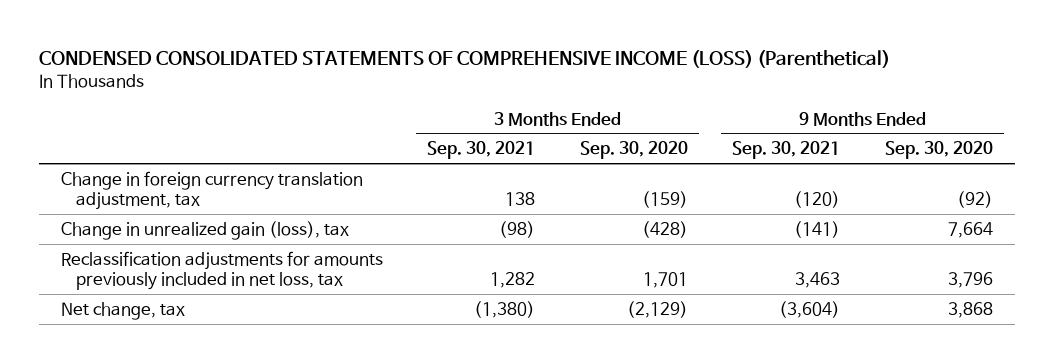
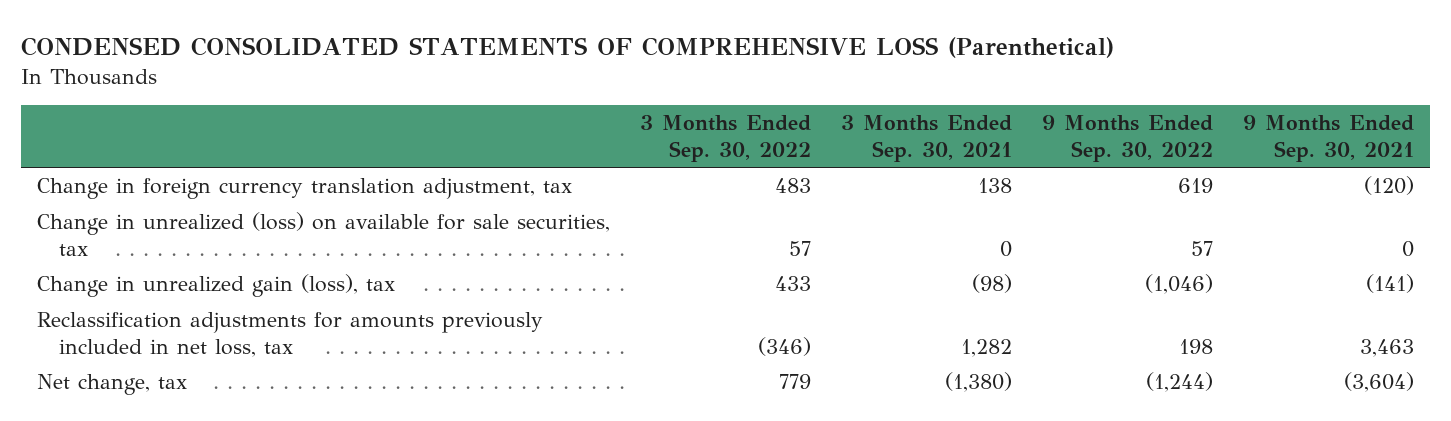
- CONDENSED CONSOLIDATED STATEMENTS OF COMPREHENSIVE INCOME (LOSS) (Parenthetical)
+ CONDENSED CONSOLIDATED STATEMENTS OF COMPREHENSIVE LOSS (Parenthetical)
- | 3 Months Ended Sep. 30, 2021 | 3 Months Ended Sep. 30, 2020 | 9 Months Ended Sep. 30, 2021 | 9 Months Ended Sep. 30, 2020
+ | 3 Months Ended Sep. 30, 2022 | 3 Months Ended Sep. 30, 2021 | 9 Months Ended Sep. 30, 2022 | 9 Months Ended Sep. 30, 2021
+ Change in unrealized (loss) on available for sale securities, tax | 57 | 0 | 57 | 0

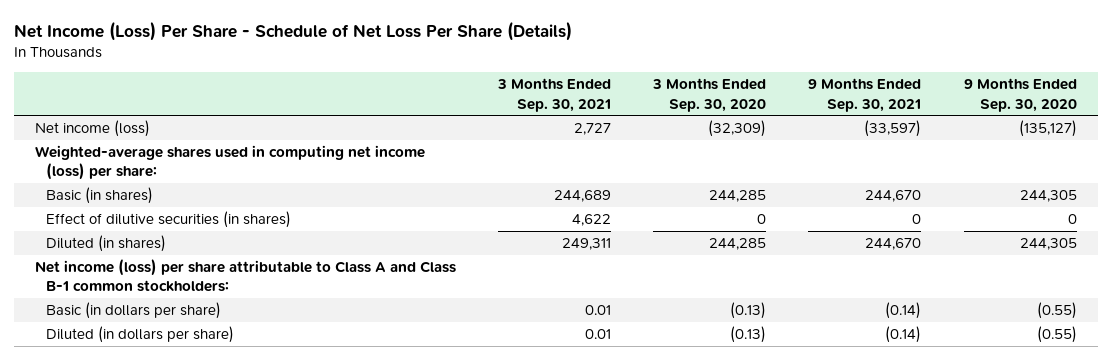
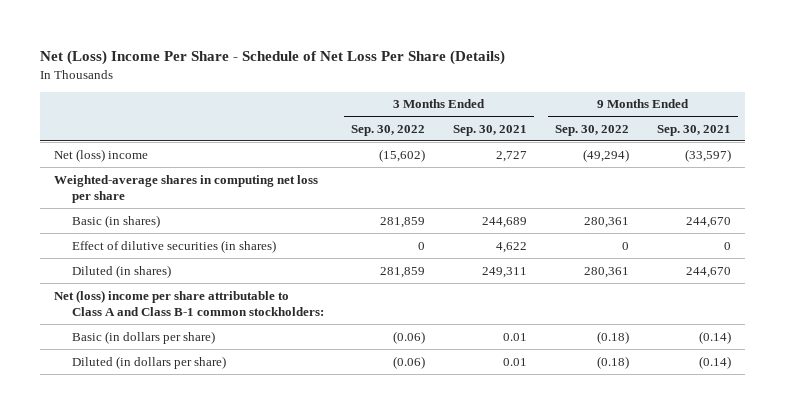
- Net Income (Loss) Per Share - Schedule of Net Loss Per Share (Details)
+ Net (Loss) Income Per Share - Schedule of Net Loss Per Share (Details)
- | 3 Months Ended Sep. 30, 2021 | 3 Months Ended Sep. 30, 2020 | 9 Months Ended Sep. 30, 2021 | 9 Months Ended Sep. 30, 2020
+ | 3 Months Ended Sep. 30, 2022 | 3 Months Ended Sep. 30, 2021 | 9 Months Ended Sep. 30, 2022 | 9 Months Ended Sep. 30, 2021
- Net income (loss) | 2,727 | (32,309) | (33,597) | (135,127)
- Weighted-average shares used in computing net income (loss) per share:
+ Net (loss) income | (15,602) | 2,727 | (49,294) | (33,597)
+ Weighted-average shares in computing net loss per share
- Net income (loss) per share attributable to Class A and Class B-1 common stockholders:
+ Net (loss) income per share attributable to Class A and Class B-1 common stockholders:

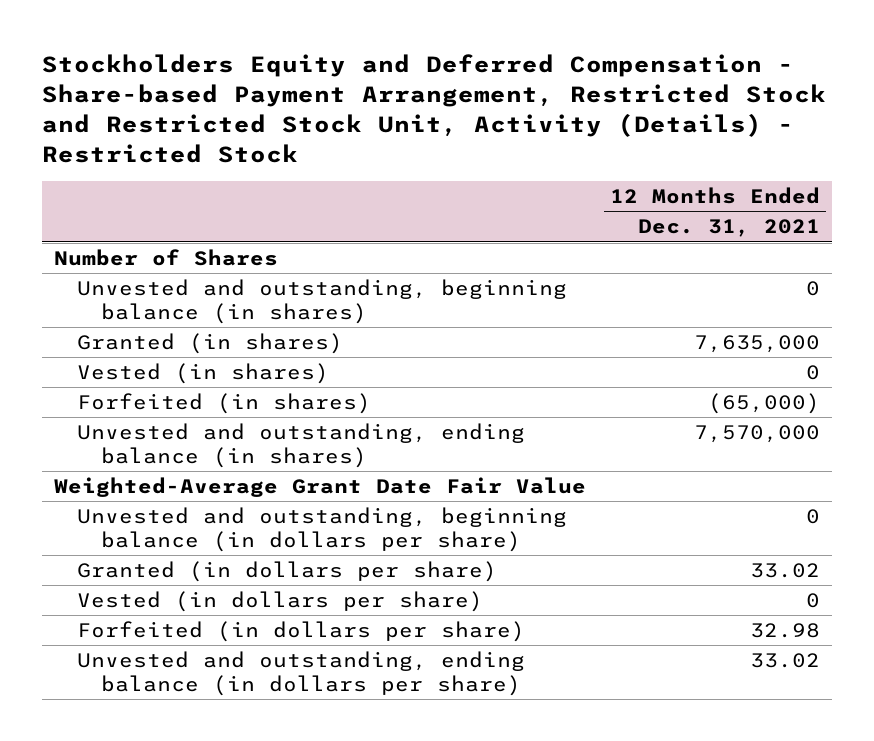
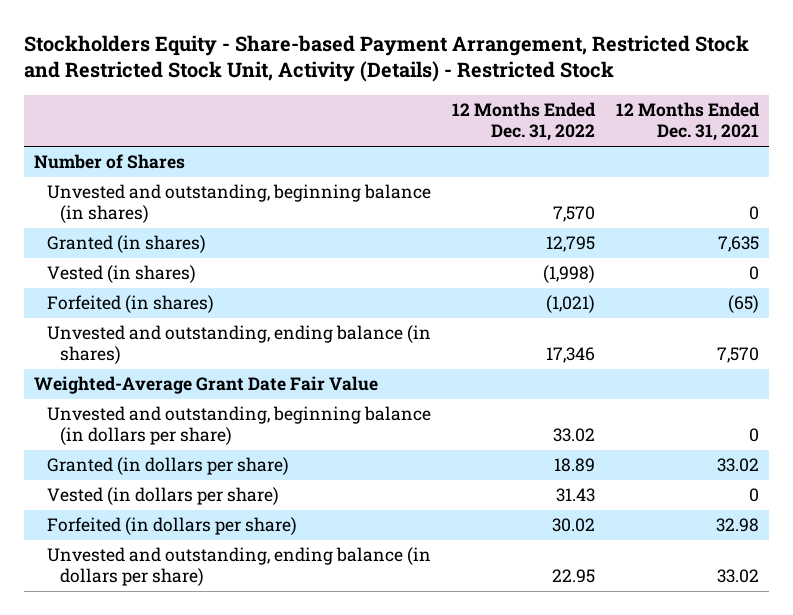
- Stockholders Equity and Deferred Compensation - Share-based Payment Arrangement, Restricted Stock and Restricted Stock Unit, Activity (Details) - Restricted Stock
+ Stockholders Equity - Share-based Payment Arrangement, Restricted Stock and Restricted Stock Unit, Activity (Details) - Restricted Stock
- | 12 Months Ended Dec. 31, 2021
+ | 12 Months Ended Dec. 31, 2022 | 12 Months Ended Dec. 31, 2021
- Granted (in shares) | 7,635,000
+ Granted (in shares) | 12,795 | 7,635
- Forfeited (in shares) | (65,000)
- Unvested and outstanding, ending balance (in shares) | 7,570,000
+ Forfeited (in shares) | (1,021) | (65)
+ Unvested and outstanding, ending balance (in shares) | 17,346 | 7,570

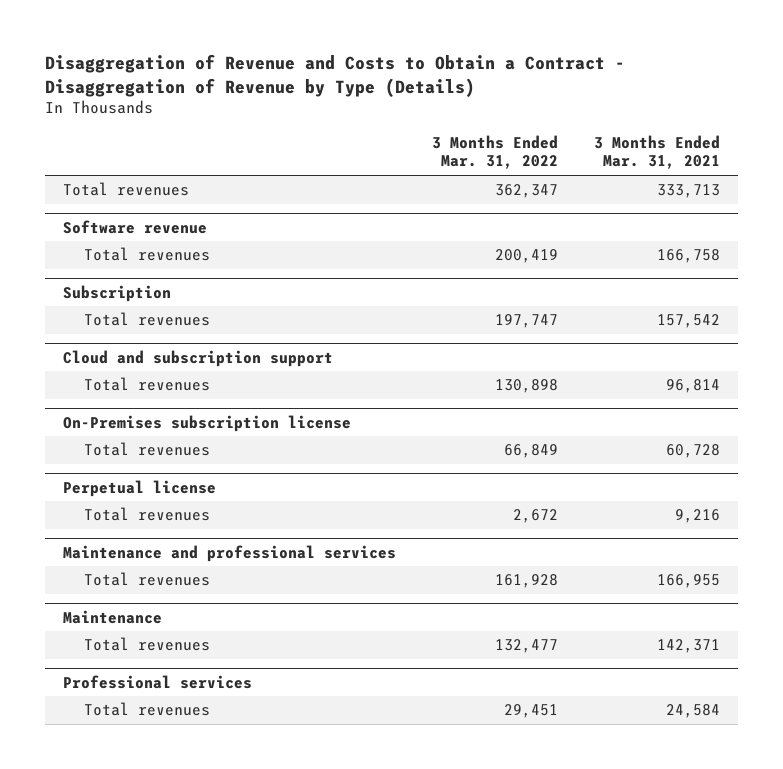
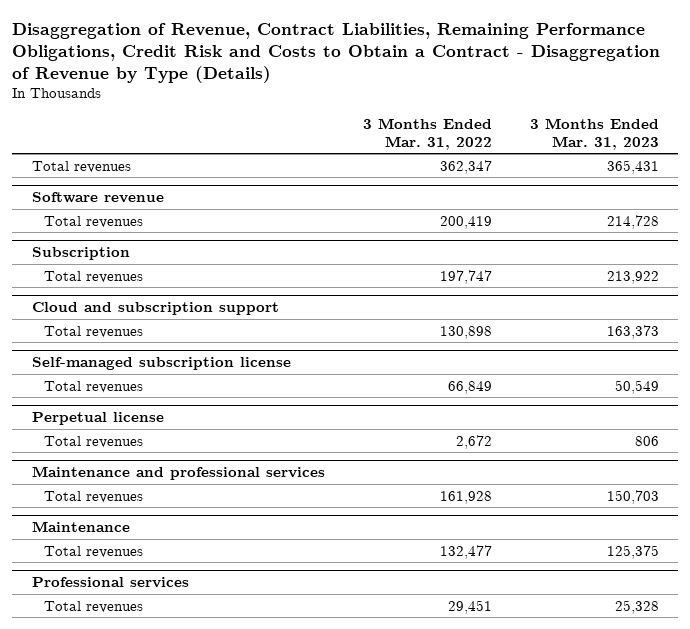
- Disaggregation of Revenue and Costs to Obtain a Contract - Disaggregation of Revenue by Type (Details)
+ Disaggregation of Revenue, Contract Liabilities, Remaining Performance Obligations, Credit Risk and Costs to Obtain a Contract - Disaggregation of Revenue by Type (Details)
- | 3 Months Ended Mar. 31, 2022 | 3 Months Ended Mar. 31, 2021
+ | 3 Months Ended Mar. 31, 2022 | 3 Months Ended Mar. 31, 2023
- On-Premises subscription license
+ Self-managed subscription license

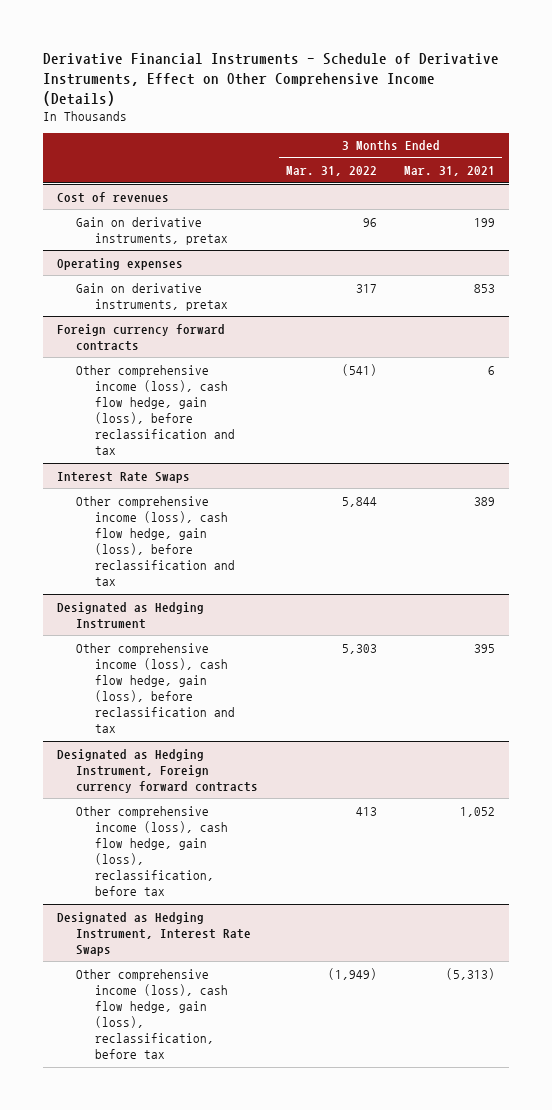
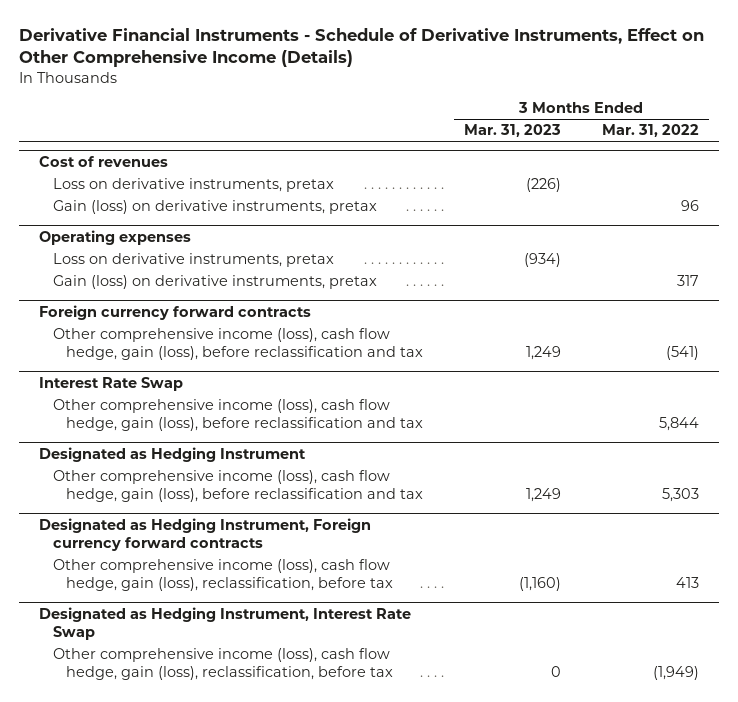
- | 3 Months Ended Mar. 31, 2022 | 3 Months Ended Mar. 31, 2021
+ | 3 Months Ended Mar. 31, 2023 | 3 Months Ended Mar. 31, 2022
@ Cost of revenues
- Gain on derivative instruments, pretax | 96 | 199
+ Loss on derivative instruments, pretax | (226) |
+ Gain (loss) on derivative instruments, pretax | | 96
@ Operating expenses
- Gain on derivative instruments, pretax | 317 | 853
+ Loss on derivative instruments, pretax | (934) |
+ Gain (loss) on derivative instruments, pretax | | 317
- Interest Rate Swaps
+ Interest Rate Swap
- Designated as Hedging Instrument, Interest Rate Swaps
+ Designated as Hedging Instrument, Interest Rate Swap

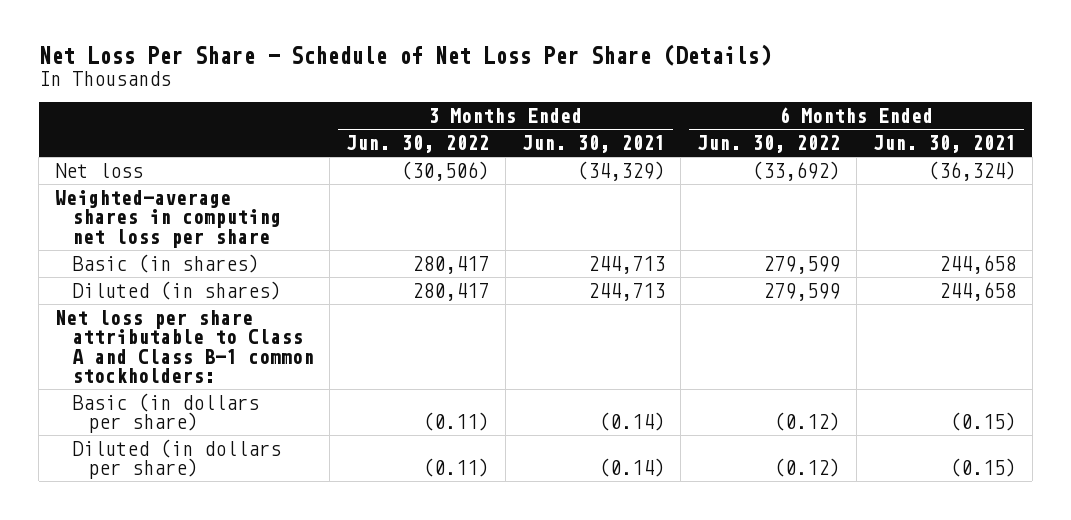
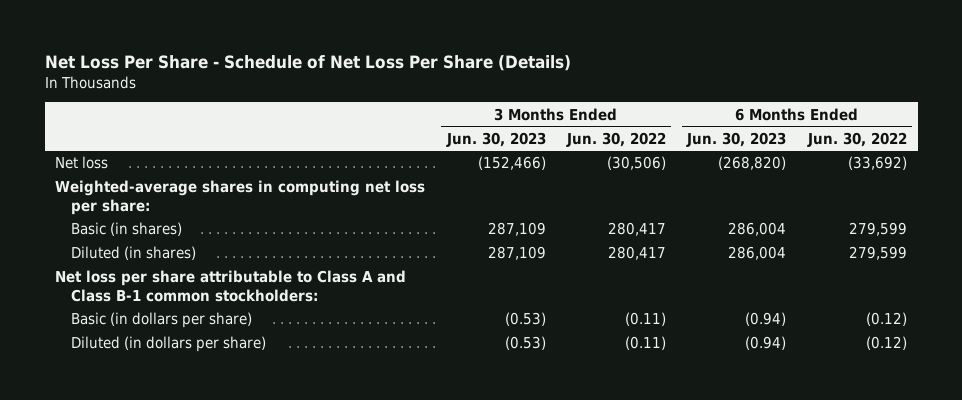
- | 3 Months Ended Jun. 30, 2022 | 3 Months Ended Jun. 30, 2021 | 6 Months Ended Jun. 30, 2022 | 6 Months Ended Jun. 30, 2021
+ | 3 Months Ended Jun. 30, 2023 | 3 Months Ended Jun. 30, 2022 | 6 Months Ended Jun. 30, 2023 | 6 Months Ended Jun. 30, 2022
- Weighted-average shares in computing net loss per share
+ Weighted-average shares in computing net loss per share:

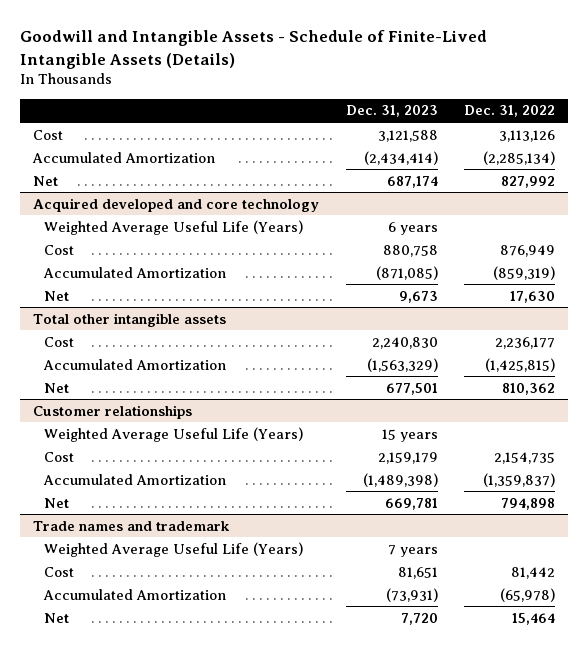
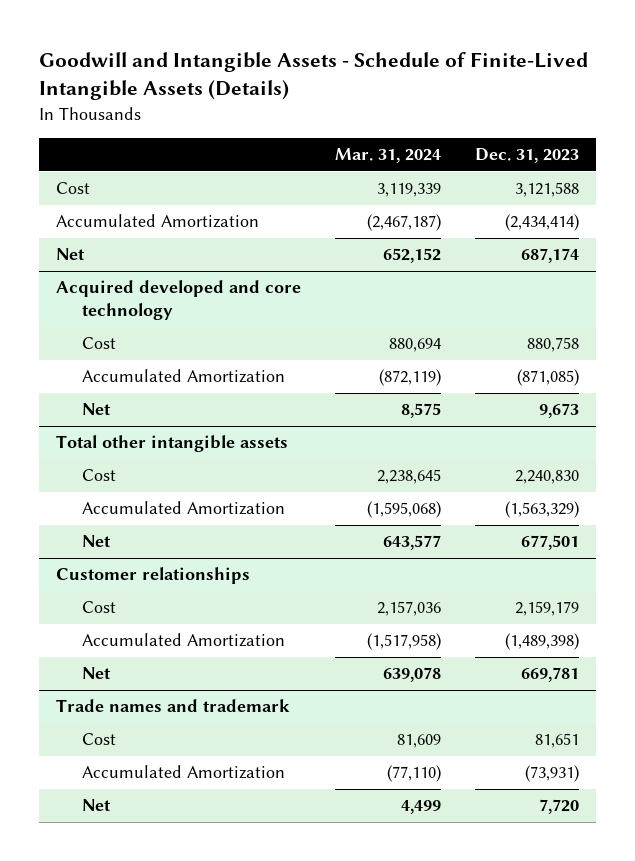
- | Dec. 31, 2023 | Dec. 31, 2022
+ | Mar. 31, 2024 | Dec. 31, 2023
@ Acquired developed and core technology
- Weighted Average Useful Life (Years) | 6 years |
@ Customer relationships
- Weighted Average Useful Life (Years) | 15 years |
@ Trade names and trademark
- Weighted Average Useful Life (Years) | 7 years |

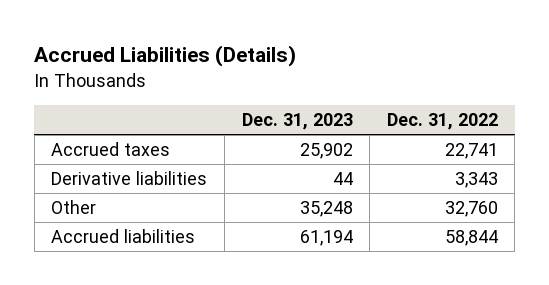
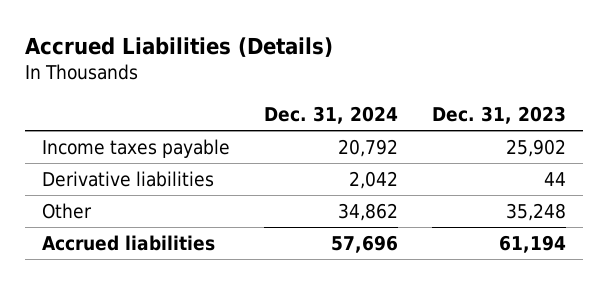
- | Dec. 31, 2023 | Dec. 31, 2022
+ | Dec. 31, 2024 | Dec. 31, 2023
- Accrued taxes | 25,902 | 22,741
+ Income taxes payable | 20,792 | 25,902

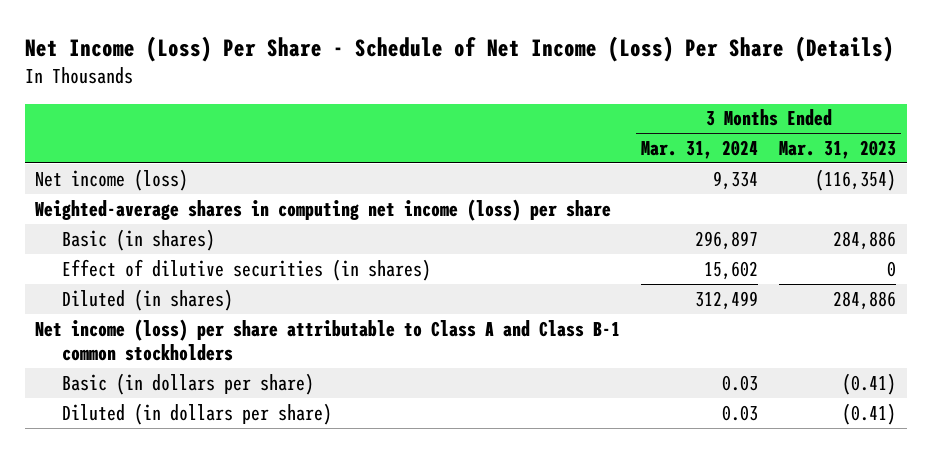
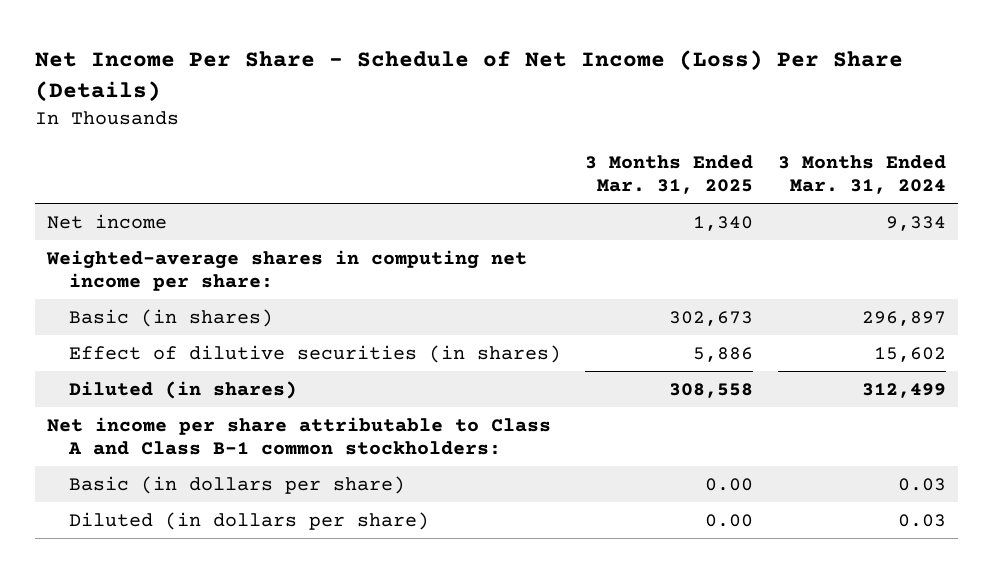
- Net Income (Loss) Per Share - Schedule of Net Income (Loss) Per Share (Details)
+ Net Income Per Share - Schedule of Net Income (Loss) Per Share (Details)
- | 3 Months Ended Mar. 31, 2024 | 3 Months Ended Mar. 31, 2023
+ | 3 Months Ended Mar. 31, 2025 | 3 Months Ended Mar. 31, 2024
- Net income (loss) | 9,334 | (116,354)
- Weighted-average shares in computing net income (loss) per share
+ Net income | 1,340 | 9,334
+ Weighted-average shares in computing net income per share:
- Net income (loss) per share attributable to Class A and Class B-1 common stockholders
+ Net income per share attributable to Class A and Class B-1 common stockholders:

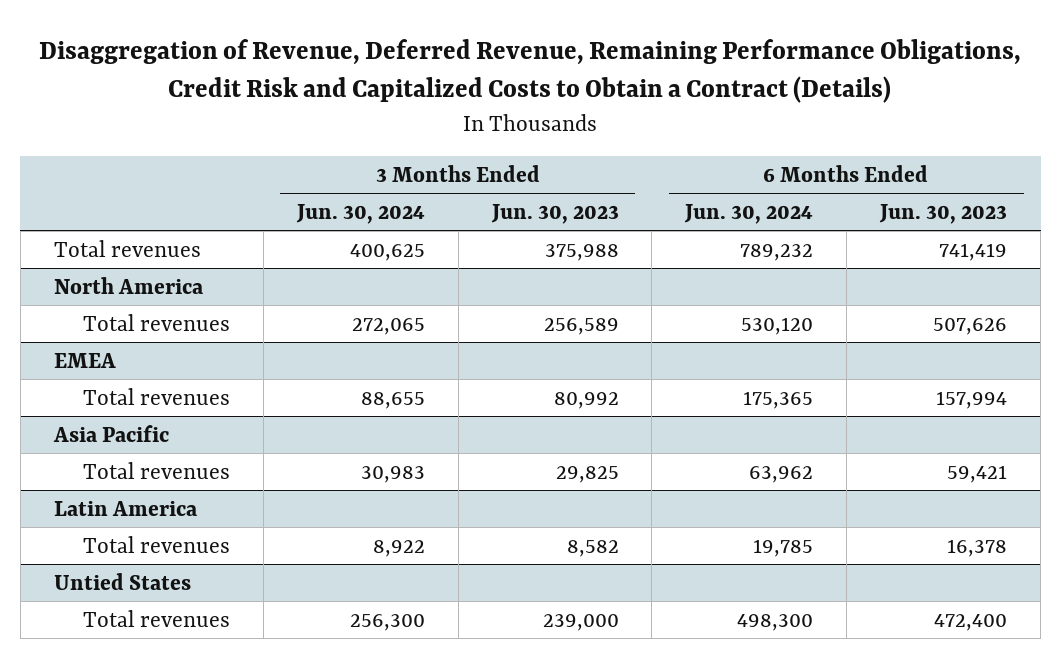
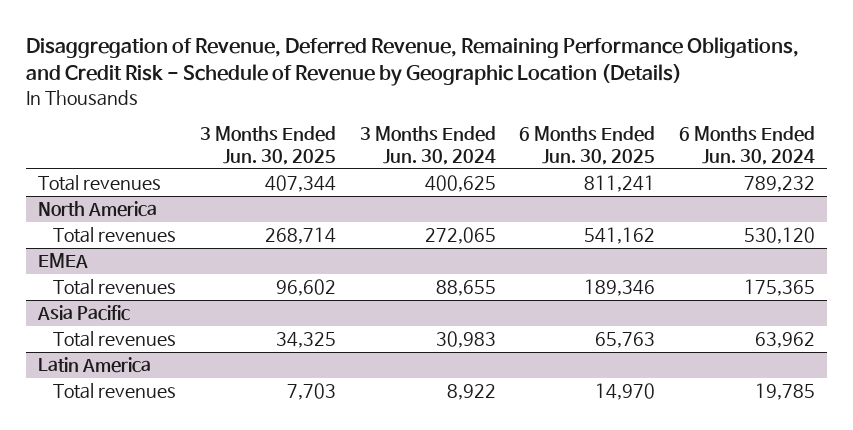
- Disaggregation of Revenue, Deferred Revenue, Remaining Performance Obligations, Credit Risk and Capitalized Costs to Obtain a Contract (Details)
+ Disaggregation of Revenue, Deferred Revenue, Remaining Performance Obligations, and Credit Risk - Schedule of Revenue by Geographic Location (Details)
- | 3 Months Ended Jun. 30, 2024 | 3 Months Ended Jun. 30, 2023 | 6 Months Ended Jun. 30, 2024 | 6 Months Ended Jun. 30, 2023
+ | 3 Months Ended Jun. 30, 2025 | 3 Months Ended Jun. 30, 2024 | 6 Months Ended Jun. 30, 2025 | 6 Months Ended Jun. 30, 2024
- Untied States
- Total revenues | 256,300 | 239,000 | 498,300 | 472,400

